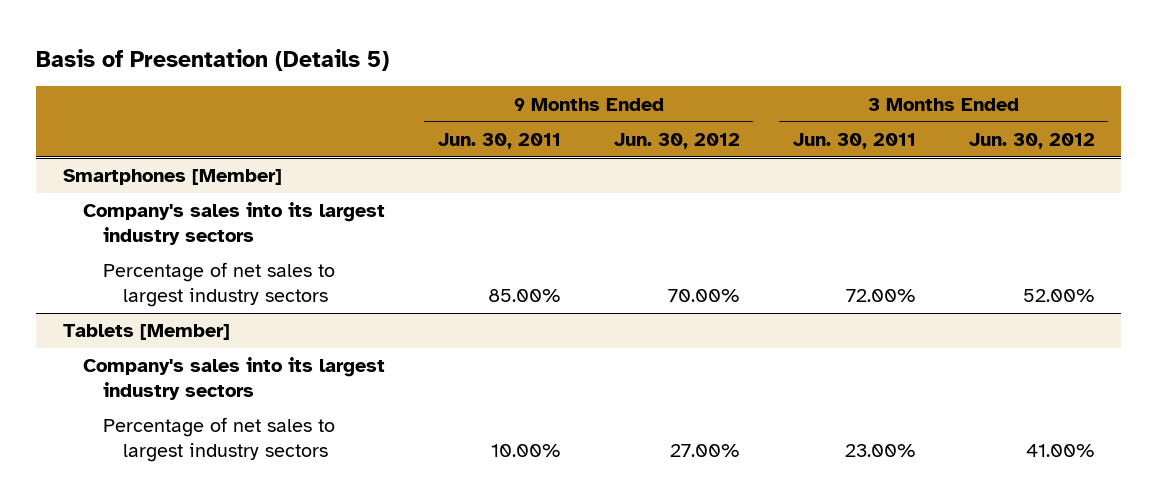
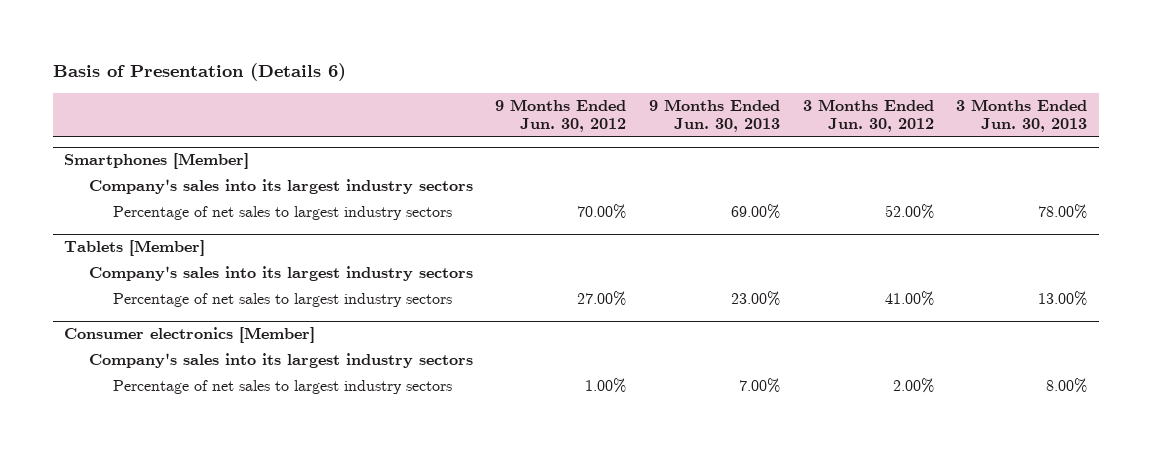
- Basis of Presentation (Details 5)
+ Basis of Presentation (Details 6)
- | 9 Months Ended Jun. 30, 2011 | 9 Months Ended Jun. 30, 2012 | 3 Months Ended Jun. 30, 2011 | 3 Months Ended Jun. 30, 2012
+ | 9 Months Ended Jun. 30, 2012 | 9 Months Ended Jun. 30, 2013 | 3 Months Ended Jun. 30, 2012 | 3 Months Ended Jun. 30, 2013
+ Consumer electronics [Member]
+ Company's sales into its largest industry sectors
+ Percentage of net sales to largest industry sectors | 1.00% | 7.00% | 2.00% | 8.00%

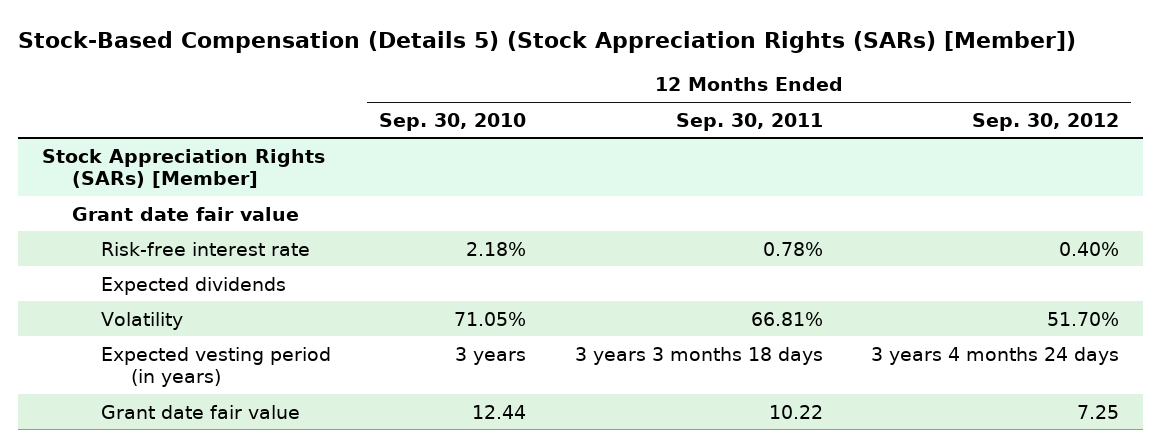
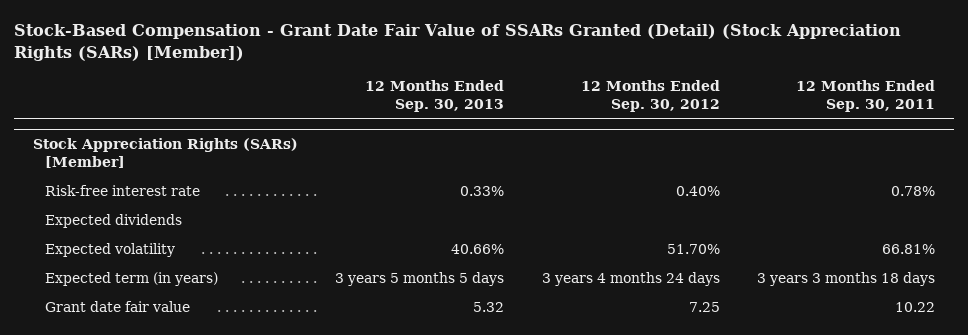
- Stock-Based Compensation (Details 5) (Stock Appreciation Rights (SARs) [Member])
+ Stock-Based Compensation - Grant Date Fair Value of SSARs Granted (Detail) (Stock Appreciation Rights (SARs) [Member])
- | 12 Months Ended Sep. 30, 2010 | 12 Months Ended Sep. 30, 2011 | 12 Months Ended Sep. 30, 2012
+ | 12 Months Ended Sep. 30, 2013 | 12 Months Ended Sep. 30, 2012 | 12 Months Ended Sep. 30, 2011
@ Stock Appreciation Rights (SARs) [Member]
- Grant date fair value
- Volatility | 71.05% | 66.81% | 51.70%
- Expected vesting period (in years) | 3 years | 3 years 3 months 18 days | 3 years 4 months 24 days
+ Expected volatility | 40.66% | 51.70% | 66.81%
+ Expected term (in years) | 3 years 5 months 5 days | 3 years 4 months 24 days | 3 years 3 months 18 days

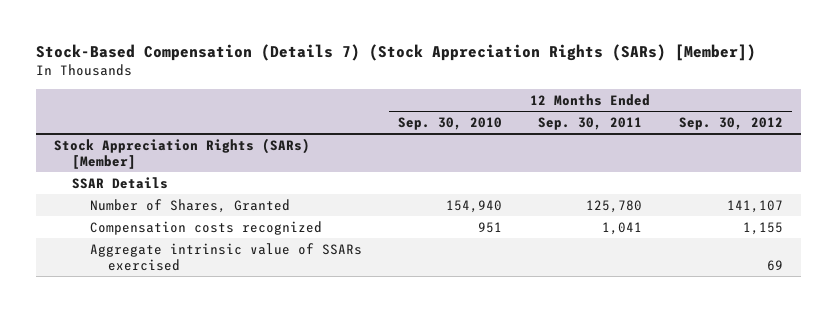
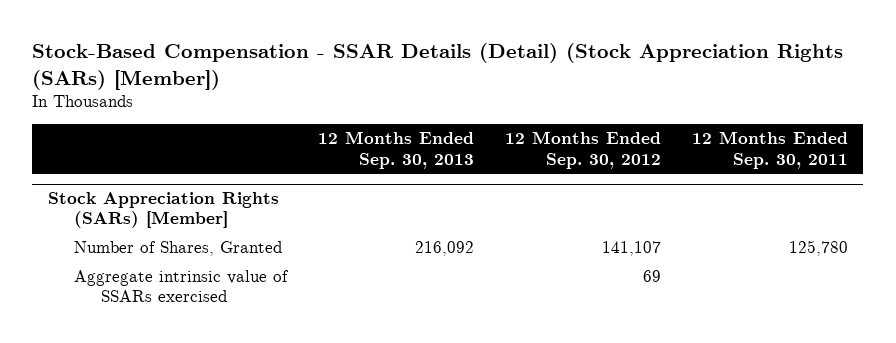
- Stock-Based Compensation (Details 7) (Stock Appreciation Rights (SARs) [Member])
+ Stock-Based Compensation - SSAR Details (Detail) (Stock Appreciation Rights (SARs) [Member])
- | 12 Months Ended Sep. 30, 2010 | 12 Months Ended Sep. 30, 2011 | 12 Months Ended Sep. 30, 2012
+ | 12 Months Ended Sep. 30, 2013 | 12 Months Ended Sep. 30, 2012 | 12 Months Ended Sep. 30, 2011
@ Stock Appreciation Rights (SARs) [Member]
- SSAR Details
- Compensation costs recognized | 951 | 1,041 | 1,155

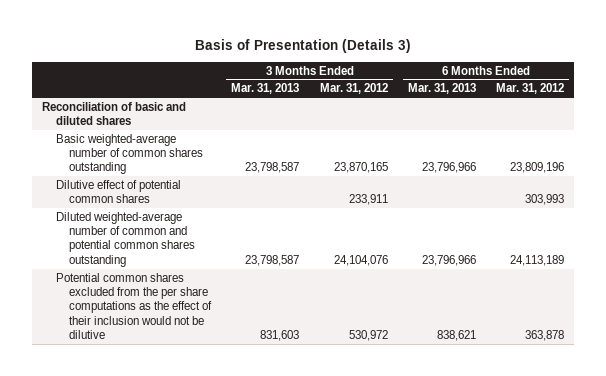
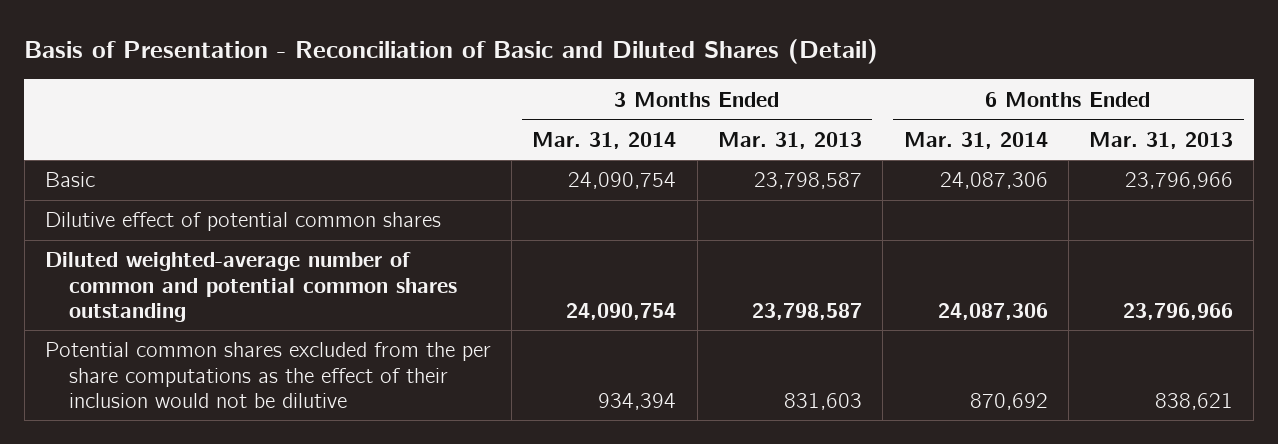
- Basis of Presentation (Details 3)
+ Basis of Presentation - Reconciliation of Basic and Diluted Shares (Detail)
- | 3 Months Ended Mar. 31, 2013 | 3 Months Ended Mar. 31, 2012 | 6 Months Ended Mar. 31, 2013 | 6 Months Ended Mar. 31, 2012
+ | 3 Months Ended Mar. 31, 2014 | 3 Months Ended Mar. 31, 2013 | 6 Months Ended Mar. 31, 2014 | 6 Months Ended Mar. 31, 2013
- Reconciliation of basic and diluted shares
- Basic weighted-average number of common shares outstanding | 23,798,587 | 23,870,165 | 23,796,966 | 23,809,196
+ Basic | 24,090,754 | 23,798,587 | 24,087,306 | 23,796,966

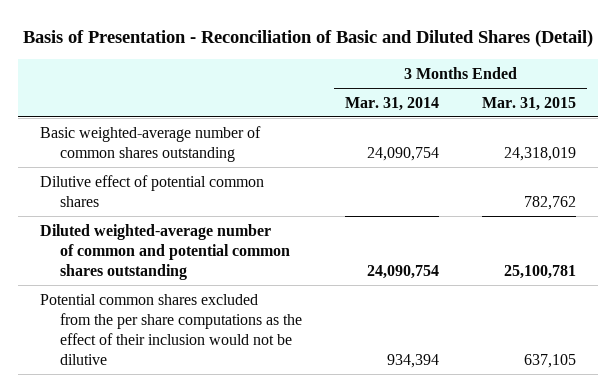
- | 3 Months Ended Mar. 31, 2014 | 3 Months Ended Mar. 31, 2013 | 6 Months Ended Mar. 31, 2014 | 6 Months Ended Mar. 31, 2013
+ | 3 Months Ended Mar. 31, 2014 | 3 Months Ended Mar. 31, 2015
- Basic | 24,090,754 | 23,798,587 | 24,087,306 | 23,796,966
+ Basic weighted-average number of common shares outstanding | 24,090,754 | 24,318,019

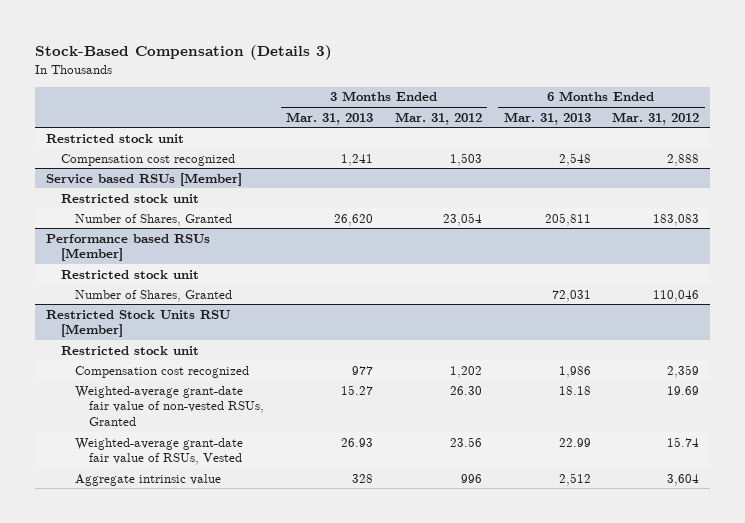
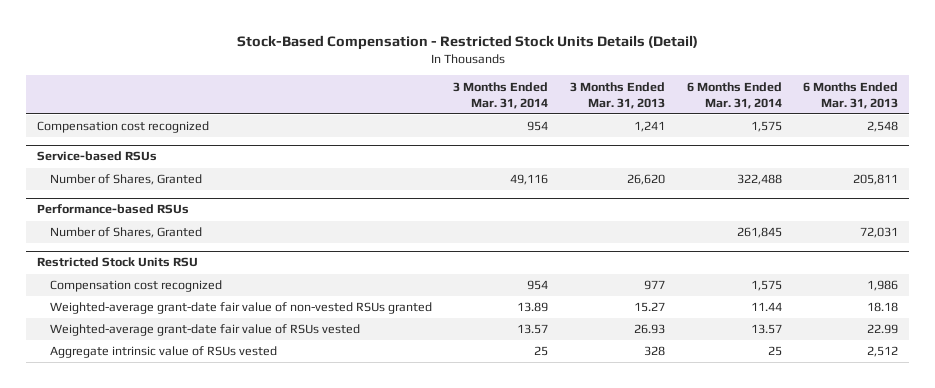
- Stock-Based Compensation (Details 3)
+ Stock-Based Compensation - Restricted Stock Units Details (Detail)
- | 3 Months Ended Mar. 31, 2013 | 3 Months Ended Mar. 31, 2012 | 6 Months Ended Mar. 31, 2013 | 6 Months Ended Mar. 31, 2012
+ | 3 Months Ended Mar. 31, 2014 | 3 Months Ended Mar. 31, 2013 | 6 Months Ended Mar. 31, 2014 | 6 Months Ended Mar. 31, 2013
- Restricted stock unit
- Service based RSUs [Member]
- Restricted stock unit
+ Service-based RSUs
- Performance based RSUs [Member]
- Restricted stock unit
+ Performance-based RSUs
- Restricted Stock Units RSU [Member]
- Restricted stock unit
+ Restricted Stock Units RSU
- Weighted-average grant-date fair value of non-vested RSUs, Granted | 15.27 | 26.30 | 18.18 | 19.69
- Weighted-average grant-date fair value of RSUs, Vested | 26.93 | 23.56 | 22.99 | 15.74
- Aggregate intrinsic value | 328 | 996 | 2,512 | 3,604
+ Weighted-average grant-date fair value of non-vested RSUs granted | 13.89 | 15.27 | 11.44 | 18.18
+ Weighted-average grant-date fair value of RSUs vested | 13.57 | 26.93 | 13.57 | 22.99
+ Aggregate intrinsic value of RSUs vested | 25 | 328 | 25 | 2,512

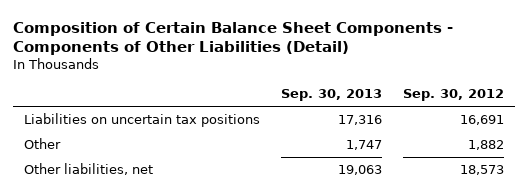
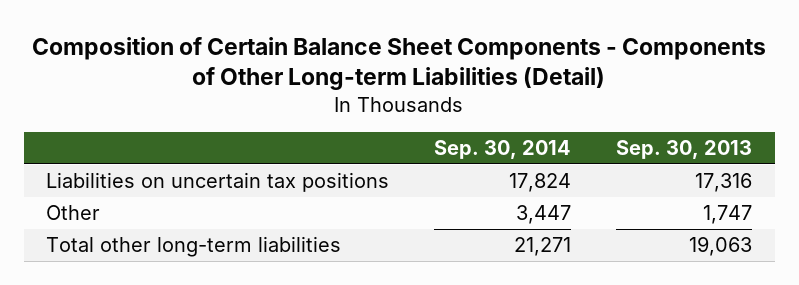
- Composition of Certain Balance Sheet Components - Components of Other Liabilities (Detail)
+ Composition of Certain Balance Sheet Components - Components of Other Long-term Liabilities (Detail)
- | Sep. 30, 2013 | Sep. 30, 2012
+ | Sep. 30, 2014 | Sep. 30, 2013
- Other liabilities, net | 19,063 | 18,573
+ Total other long-term liabilities | 21,271 | 19,063

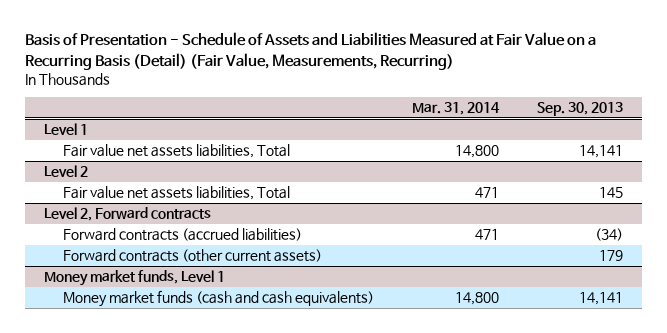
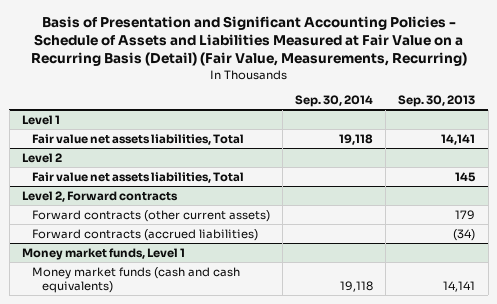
- Basis of Presentation - Schedule of Assets and Liabilities Measured at Fair Value on a Recurring Basis (Detail) (Fair Value, Measurements, Recurring)
+ Basis of Presentation and Significant Accounting Policies - Schedule of Assets and Liabilities Measured at Fair Value on a Recurring Basis (Detail) (Fair Value, Measurements, Recurring)
- | Mar. 31, 2014 | Sep. 30, 2013
+ | Sep. 30, 2014 | Sep. 30, 2013
@ Level 2, Forward contracts
moved down: Forward contracts (accrued liabilities) | | (34)

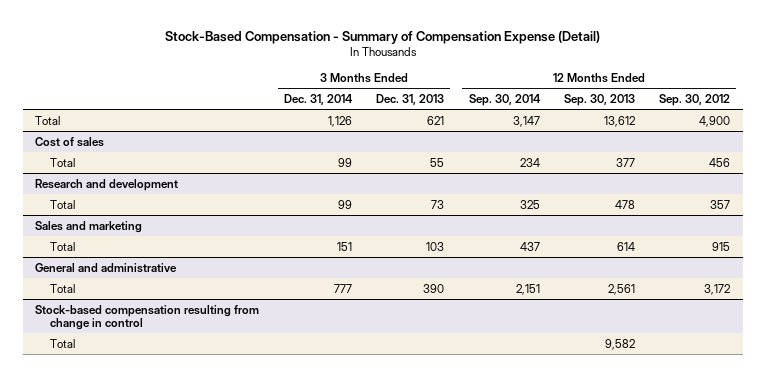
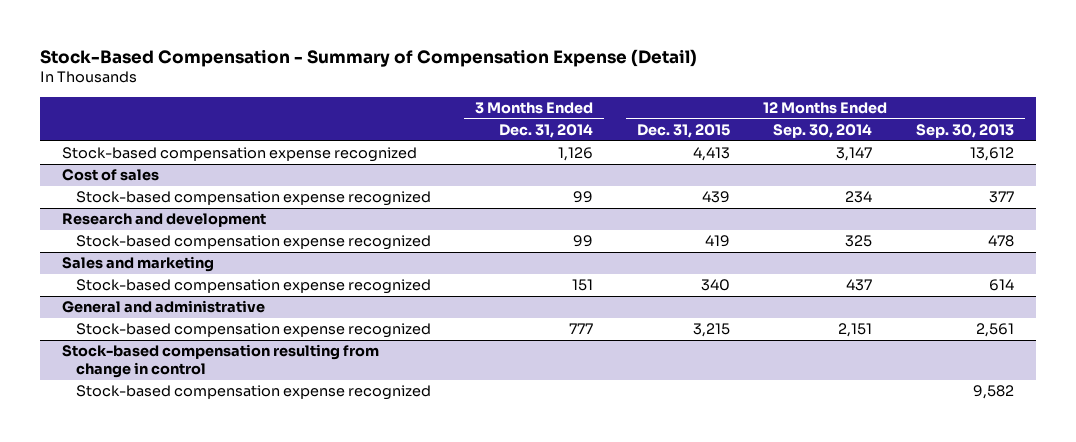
- | 3 Months Ended Dec. 31, 2014 | 3 Months Ended Dec. 31, 2013 | 12 Months Ended Sep. 30, 2014 | 12 Months Ended Sep. 30, 2013 | 12 Months Ended Sep. 30, 2012
+ | 3 Months Ended Dec. 31, 2014 | 12 Months Ended Dec. 31, 2015 | 12 Months Ended Sep. 30, 2014 | 12 Months Ended Sep. 30, 2013
- Total | 1,126 | 621 | 3,147 | 13,612 | 4,900
+ Stock-based compensation expense recognized | 1,126 | 4,413 | 3,147 | 13,612
@ Cost of sales
- Total | 99 | 55 | 234 | 377 | 456
+ Stock-based compensation expense recognized | 99 | 439 | 234 | 377
@ Research and development
- Total | 99 | 73 | 325 | 478 | 357
+ Stock-based compensation expense recognized | 99 | 419 | 325 | 478
@ Sales and marketing
- Total | 151 | 103 | 437 | 614 | 915
+ Stock-based compensation expense recognized | 151 | 340 | 437 | 614
@ General and administrative
- Total | 777 | 390 | 2,151 | 2,561 | 3,172
+ Stock-based compensation expense recognized | 777 | 3,215 | 2,151 | 2,561
@ Stock-based compensation resulting from change in control
- Total | | | | 9,582 |
+ Stock-based compensation expense recognized | | | | 9,582

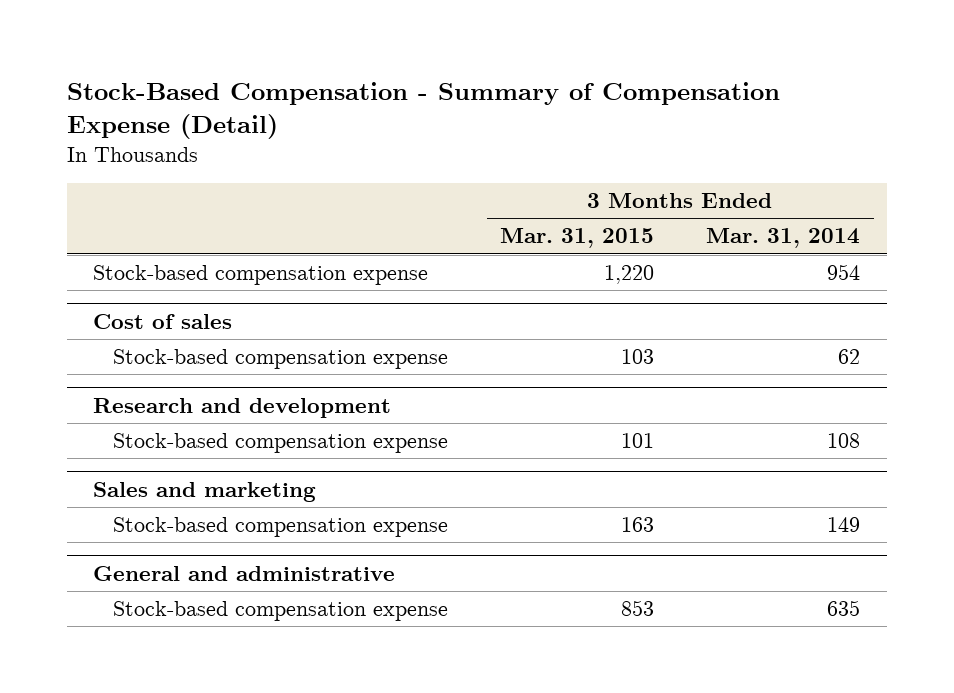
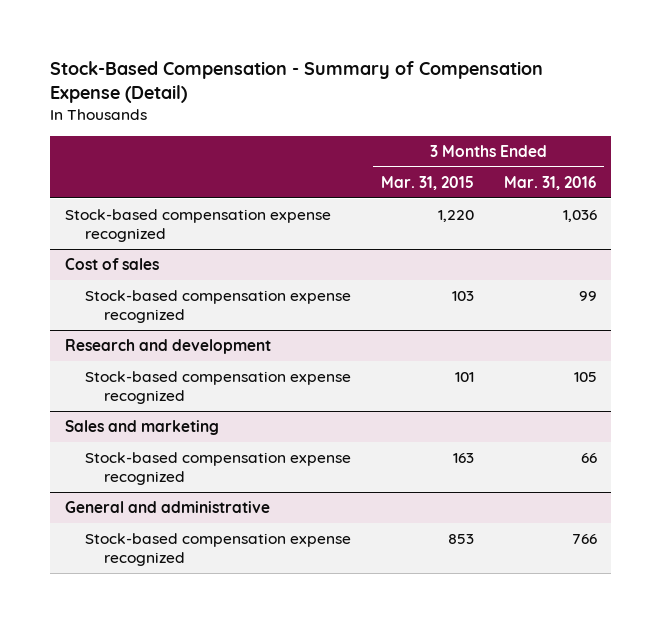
- | 3 Months Ended Mar. 31, 2015 | 3 Months Ended Mar. 31, 2014
+ | 3 Months Ended Mar. 31, 2015 | 3 Months Ended Mar. 31, 2016
- Stock-based compensation expense | 1,220 | 954
+ Stock-based compensation expense recognized | 1,220 | 1,036
@ Cost of sales
- Stock-based compensation expense | 103 | 62
+ Stock-based compensation expense recognized | 103 | 99
@ Research and development
- Stock-based compensation expense | 101 | 108
+ Stock-based compensation expense recognized | 101 | 105
@ Sales and marketing
- Stock-based compensation expense | 163 | 149
+ Stock-based compensation expense recognized | 163 | 66
@ General and administrative
- Stock-based compensation expense | 853 | 635
+ Stock-based compensation expense recognized | 853 | 766

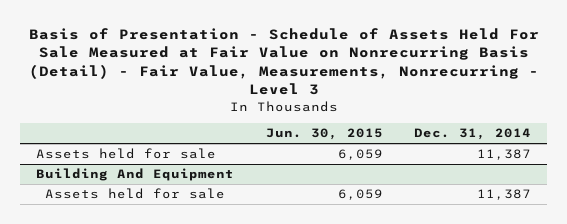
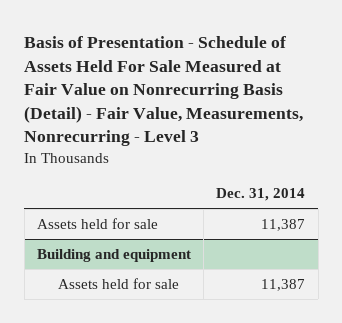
- | Jun. 30, 2015 | Dec. 31, 2014
+ | Dec. 31, 2014
- Building And Equipment
+ Building and equipment

